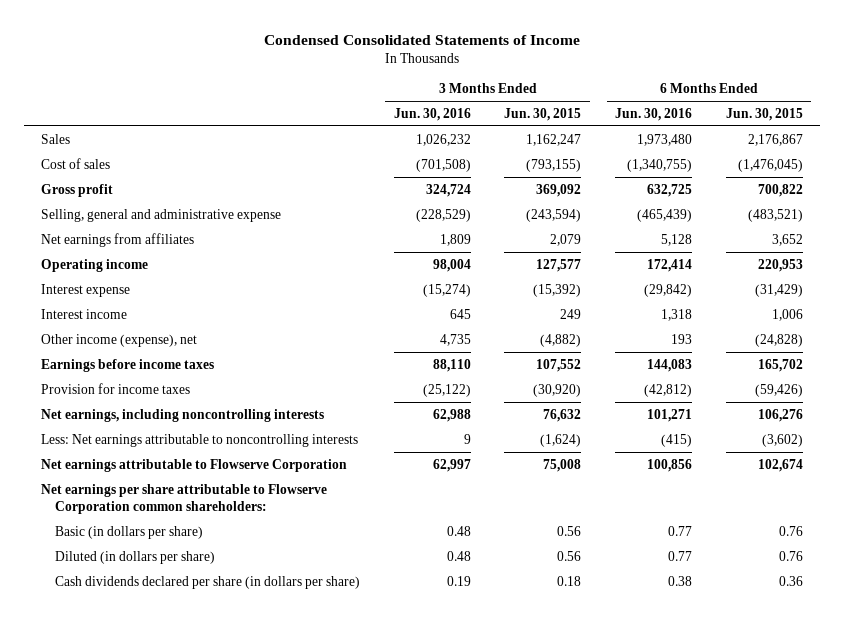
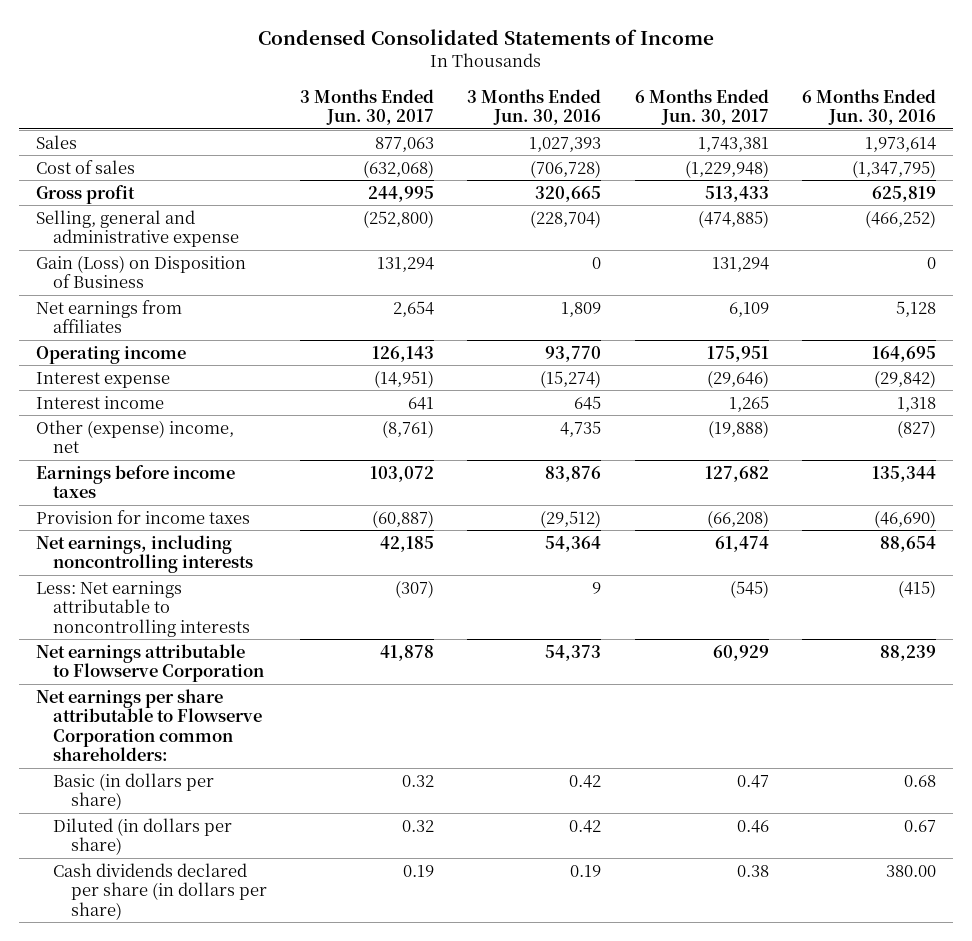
- | 3 Months Ended Jun. 30, 2016 | 3 Months Ended Jun. 30, 2015 | 6 Months Ended Jun. 30, 2016 | 6 Months Ended Jun. 30, 2015
+ | 3 Months Ended Jun. 30, 2017 | 3 Months Ended Jun. 30, 2016 | 6 Months Ended Jun. 30, 2017 | 6 Months Ended Jun. 30, 2016
- Sales | 1,026,232 | 1,162,247 | 1,973,480 | 2,176,867
- Cost of sales | (701,508) | (793,155) | (1,340,755) | (1,476,045)
- Gross profit | 324,724 | 369,092 | 632,725 | 700,822
- Selling, general and administrative expense | (228,529) | (243,594) | (465,439) | (483,521)
+ Sales | 877,063 | 1,027,393 | 1,743,381 | 1,973,614
+ Cost of sales | (632,068) | (706,728) | (1,229,948) | (1,347,795)
+ Gross profit | 244,995 | 320,665 | 513,433 | 625,819
+ Selling, general and administrative expense | (252,800) | (228,704) | (474,885) | (466,252)
+ Gain (Loss) on Disposition of Business | 131,294 | 0 | 131,294 | 0
- Operating income | 98,004 | 127,577 | 172,414 | 220,953
+ Operating income | 126,143 | 93,770 | 175,951 | 164,695
- Other income (expense), net | 4,735 | (4,882) | 193 | (24,828)
- Earnings before income taxes | 88,110 | 107,552 | 144,083 | 165,702
- Provision for income taxes | (25,122) | (30,920) | (42,812) | (59,426)
- Net earnings, including noncontrolling interests | 62,988 | 76,632 | 101,271 | 106,276
+ Other (expense) income, net | (8,761) | 4,735 | (19,888) | (827)
+ Earnings before income taxes | 103,072 | 83,876 | 127,682 | 135,344
+ Provision for income taxes | (60,887) | (29,512) | (66,208) | (46,690)
+ Net earnings, including noncontrolling interests | 42,185 | 54,364 | 61,474 | 88,654
- Net earnings attributable to Flowserve Corporation | 62,997 | 75,008 | 100,856 | 102,674
+ Net earnings attributable to Flowserve Corporation | 41,878 | 54,373 | 60,929 | 88,239
- Basic (in dollars per share) | 0.48 | 0.56 | 0.77 | 0.76
- Diluted (in dollars per share) | 0.48 | 0.56 | 0.77 | 0.76
- Cash dividends declared per share (in dollars per share) | 0.19 | 0.18 | 0.38 | 0.36
+ Basic (in dollars per share) | 0.32 | 0.42 | 0.47 | 0.68
+ Diluted (in dollars per share) | 0.32 | 0.42 | 0.46 | 0.67
+ Cash dividends declared per share (in dollars per share) | 0.19 | 0.19 | 0.38 | 380.00

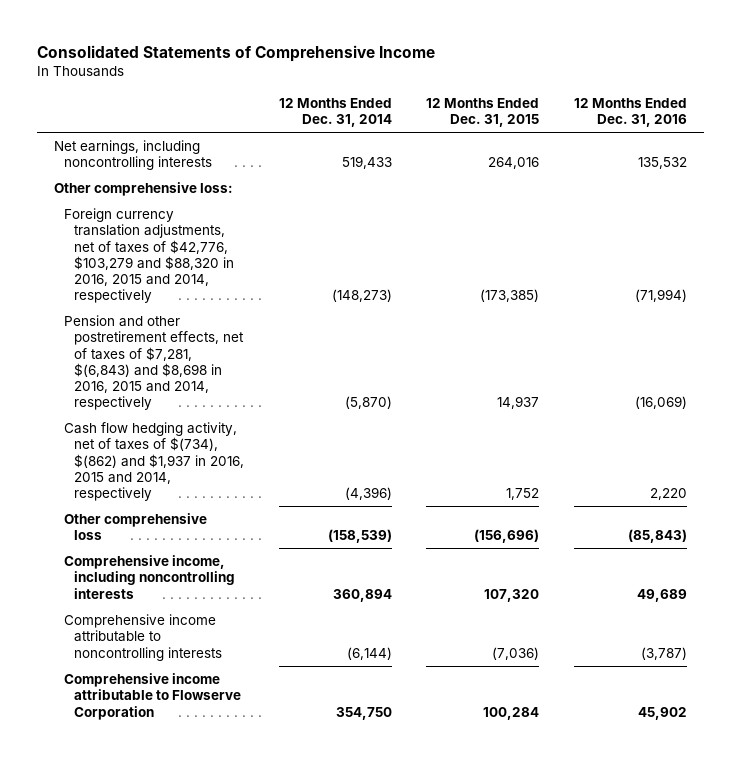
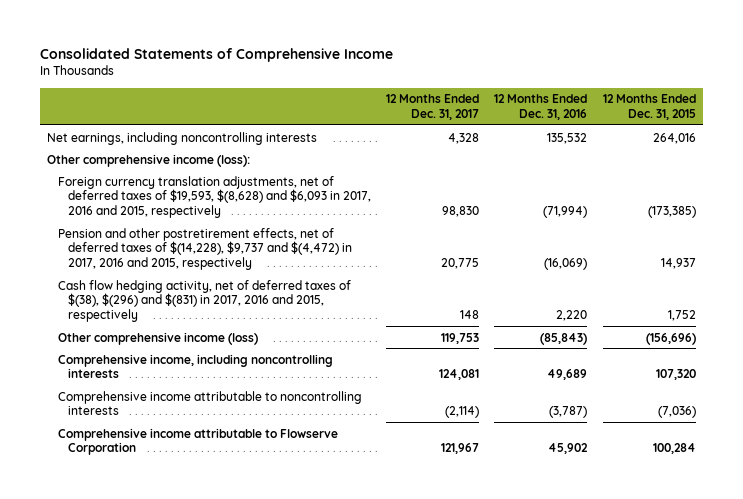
- | 12 Months Ended Dec. 31, 2014 | 12 Months Ended Dec. 31, 2015 | 12 Months Ended Dec. 31, 2016
+ | 12 Months Ended Dec. 31, 2017 | 12 Months Ended Dec. 31, 2016 | 12 Months Ended Dec. 31, 2015
- Other comprehensive loss:
- Foreign currency translation adjustments, net of taxes of $42,776, $103,279 and $88,320 in 2016, 2015 and 2014, respectively | (148,273) | (173,385) | (71,994)
- Pension and other postretirement effects, net of taxes of $7,281, $(6,843) and $8,698 in 2016, 2015 and 2014, respectively | (5,870) | 14,937 | (16,069)
- Cash flow hedging activity, net of taxes of $(734), $(862) and $1,937 in 2016, 2015 and 2014, respectively | (4,396) | 1,752 | 2,220
- Other comprehensive loss | (158,539) | (156,696) | (85,843)
+ Other comprehensive income (loss):
+ Foreign currency translation adjustments, net of deferred taxes of $19,593, $(8,628) and $6,093 in 2017, 2016 and 2015, respectively | 98,830 | (71,994) | (173,385)
+ Pension and other postretirement effects, net of deferred taxes of $(14,228), $9,737 and $(4,472) in 2017, 2016 and 2015, respectively | 20,775 | (16,069) | 14,937
+ Cash flow hedging activity, net of deferred taxes of $(38), $(296) and $(831) in 2017, 2016 and 2015, respectively | 148 | 2,220 | 1,752
+ Other comprehensive income (loss) | 119,753 | (85,843) | (156,696)

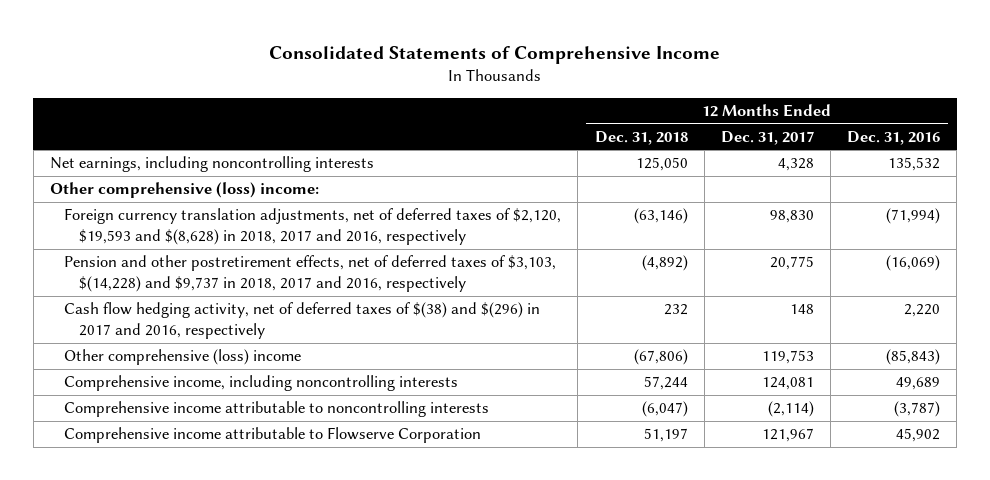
- | 12 Months Ended Dec. 31, 2017 | 12 Months Ended Dec. 31, 2016 | 12 Months Ended Dec. 31, 2015
+ | 12 Months Ended Dec. 31, 2018 | 12 Months Ended Dec. 31, 2017 | 12 Months Ended Dec. 31, 2016
- Other comprehensive income (loss):
- Foreign currency translation adjustments, net of deferred taxes of $19,593, $(8,628) and $6,093 in 2017, 2016 and 2015, respectively | 98,830 | (71,994) | (173,385)
- Pension and other postretirement effects, net of deferred taxes of $(14,228), $9,737 and $(4,472) in 2017, 2016 and 2015, respectively | 20,775 | (16,069) | 14,937
- Cash flow hedging activity, net of deferred taxes of $(38), $(296) and $(831) in 2017, 2016 and 2015, respectively | 148 | 2,220 | 1,752
- Other comprehensive income (loss) | 119,753 | (85,843) | (156,696)
+ Other comprehensive (loss) income:
+ Foreign currency translation adjustments, net of deferred taxes of $2,120, $19,593 and $(8,628) in 2018, 2017 and 2016, respectively | (63,146) | 98,830 | (71,994)
+ Pension and other postretirement effects, net of deferred taxes of $3,103, $(14,228) and $9,737 in 2018, 2017 and 2016, respectively | (4,892) | 20,775 | (16,069)
+ Cash flow hedging activity, net of deferred taxes of $(38) and $(296) in 2017 and 2016, respectively | 232 | 148 | 2,220
+ Other comprehensive (loss) income | (67,806) | 119,753 | (85,843)

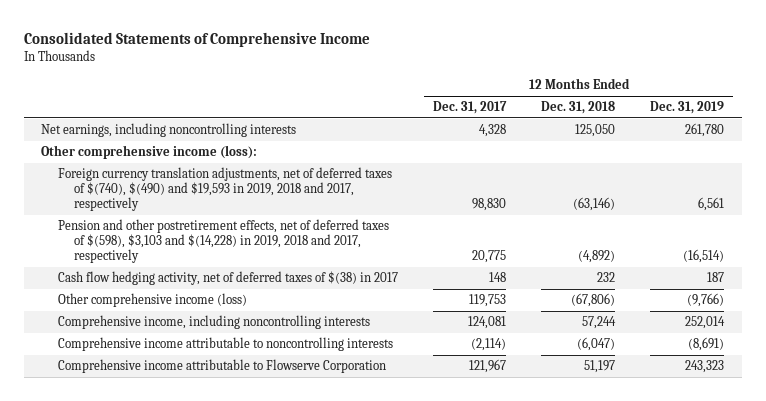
- | 12 Months Ended Dec. 31, 2018 | 12 Months Ended Dec. 31, 2017 | 12 Months Ended Dec. 31, 2016
+ | 12 Months Ended Dec. 31, 2017 | 12 Months Ended Dec. 31, 2018 | 12 Months Ended Dec. 31, 2019
- Other comprehensive (loss) income:
- Foreign currency translation adjustments, net of deferred taxes of $2,120, $19,593 and $(8,628) in 2018, 2017 and 2016, respectively | (63,146) | 98,830 | (71,994)
- Pension and other postretirement effects, net of deferred taxes of $3,103, $(14,228) and $9,737 in 2018, 2017 and 2016, respectively | (4,892) | 20,775 | (16,069)
- Cash flow hedging activity, net of deferred taxes of $(38) and $(296) in 2017 and 2016, respectively | 232 | 148 | 2,220
- Other comprehensive (loss) income | (67,806) | 119,753 | (85,843)
+ Other comprehensive income (loss):
+ Foreign currency translation adjustments, net of deferred taxes of $(740), $(490) and $19,593 in 2019, 2018 and 2017, respectively | 98,830 | (63,146) | 6,561
+ Pension and other postretirement effects, net of deferred taxes of $(598), $3,103 and $(14,228) in 2019, 2018 and 2017, respectively | 20,775 | (4,892) | (16,514)
+ Cash flow hedging activity, net of deferred taxes of $(38) in 2017 | 148 | 232 | 187
+ Other comprehensive income (loss) | 119,753 | (67,806) | (9,766)

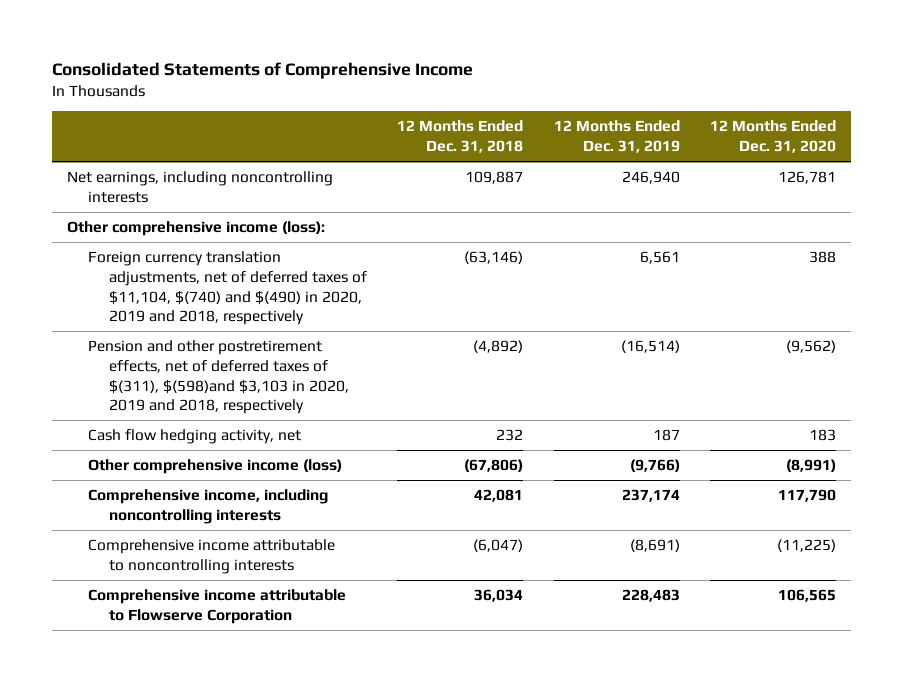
- | 12 Months Ended Dec. 31, 2017 | 12 Months Ended Dec. 31, 2018 | 12 Months Ended Dec. 31, 2019
+ | 12 Months Ended Dec. 31, 2018 | 12 Months Ended Dec. 31, 2019 | 12 Months Ended Dec. 31, 2020
- Net earnings, including noncontrolling interests | 4,328 | 125,050 | 261,780
+ Net earnings, including noncontrolling interests | 109,887 | 246,940 | 126,781
- Foreign currency translation adjustments, net of deferred taxes of $(740), $(490) and $19,593 in 2019, 2018 and 2017, respectively | 98,830 | (63,146) | 6,561
- Pension and other postretirement effects, net of deferred taxes of $(598), $3,103 and $(14,228) in 2019, 2018 and 2017, respectively | 20,775 | (4,892) | (16,514)
- Cash flow hedging activity, net of deferred taxes of $(38) in 2017 | 148 | 232 | 187
+ Foreign currency translation adjustments, net of deferred taxes of $11,104, $(740) and $(490) in 2020, 2019 and 2018, respectively | (63,146) | 6,561 | 388
+ Pension and other postretirement effects, net of deferred taxes of $(311), $(598)and $3,103 in 2020, 2019 and 2018, respectively | (4,892) | (16,514) | (9,562)
+ Cash flow hedging activity, net | 232 | 187 | 183
- Comprehensive income, including noncontrolling interests | 124,081 | 57,244 | 252,014
+ Comprehensive income, including noncontrolling interests | 42,081 | 237,174 | 117,790
- Comprehensive income attributable to Flowserve Corporation | 121,967 | 51,197 | 243,323
+ Comprehensive income attributable to Flowserve Corporation | 36,034 | 228,483 | 106,565

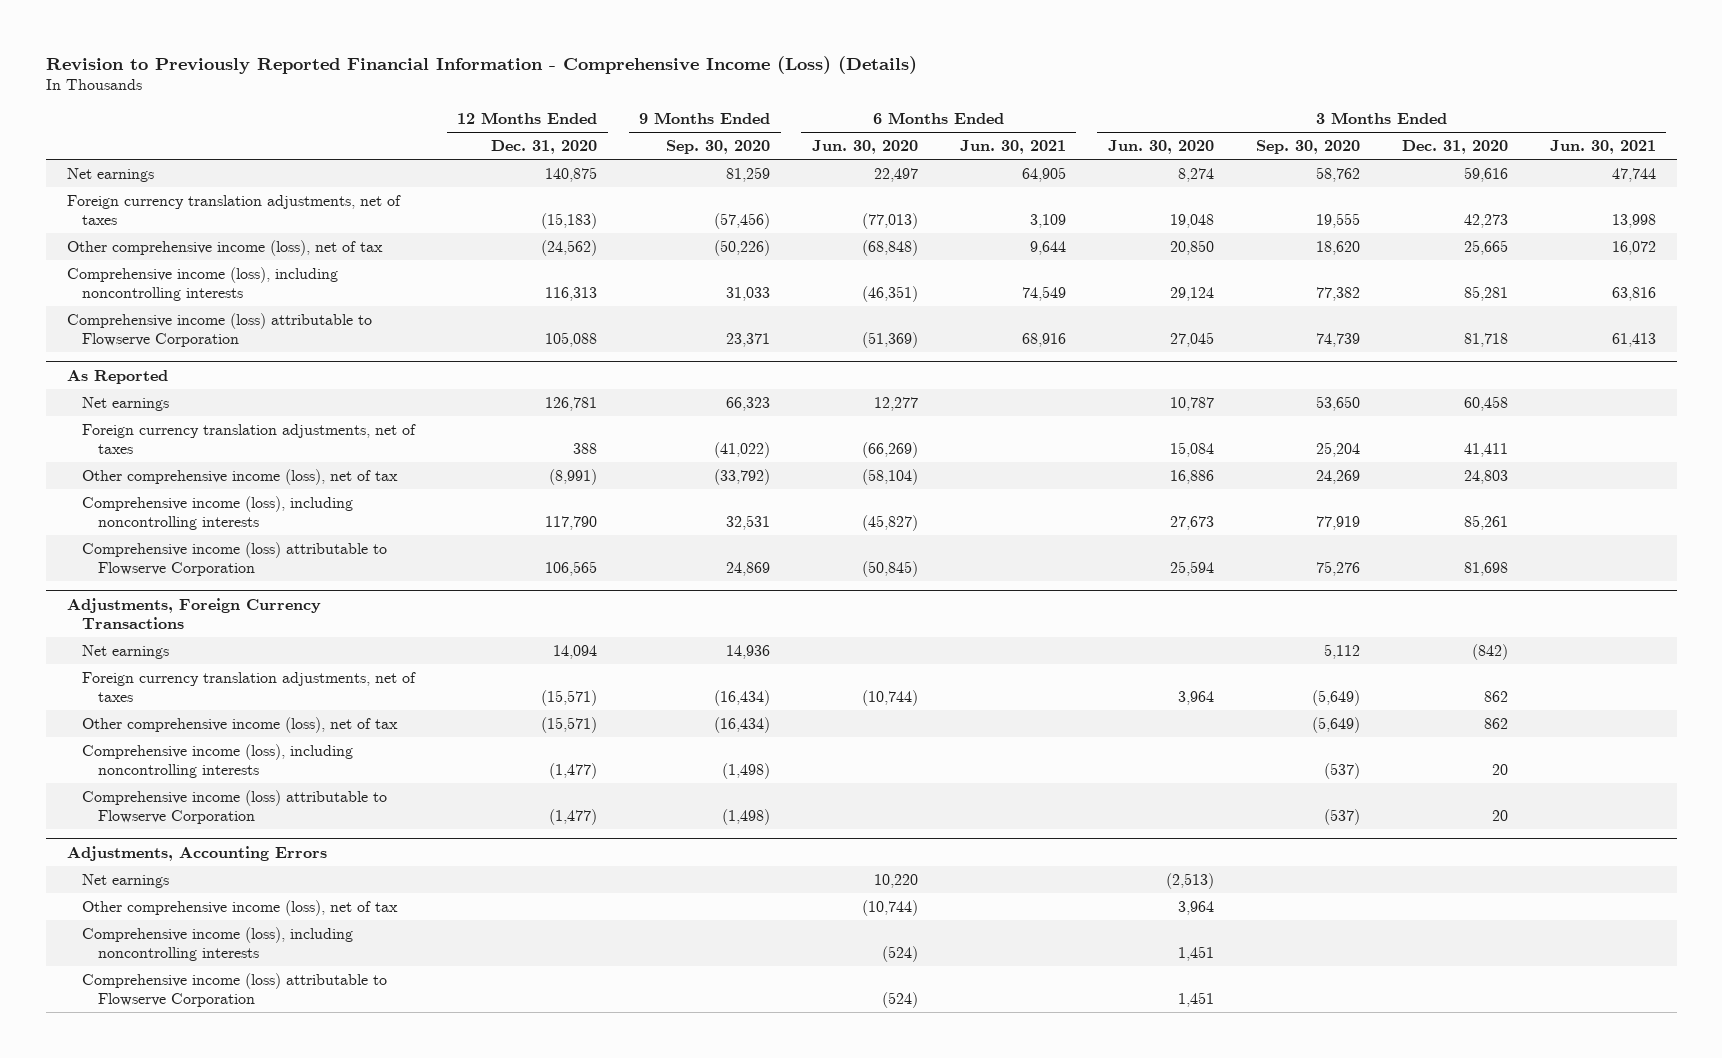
- Consolidated Statements of Comprehensive Income
+ Revision to Previously Reported Financial Information - Comprehensive Income (Loss) (Details)
- | 12 Months Ended Dec. 31, 2018 | 12 Months Ended Dec. 31, 2019 | 12 Months Ended Dec. 31, 2020
+ | 12 Months Ended Dec. 31, 2020 | 9 Months Ended Sep. 30, 2020 | 6 Months Ended Jun. 30, 2020 | 6 Months Ended Jun. 30, 2021 | 3 Months Ended Jun. 30, 2020 | 3 Months Ended Sep. 30, 2020 | 3 Months Ended Dec. 31, 2020 | 3 Months Ended Jun. 30, 2021
- Net earnings, including noncontrolling interests | 109,887 | 246,940 | 126,781
- Other comprehensive income (loss):
- Foreign currency translation adjustments, net of deferred taxes of $11,104, $(740) and $(490) in 2020, 2019 and 2018, respectively | (63,146) | 6,561 | 388
- Pension and other postretirement effects, net of deferred taxes of $(311), $(598)and $3,103 in 2020, 2019 and 2018, respectively | (4,892) | (16,514) | (9,562)
- Cash flow hedging activity, net | 232 | 187 | 183
- Other comprehensive income (loss) | (67,806) | (9,766) | (8,991)
- Comprehensive income, including noncontrolling interests | 42,081 | 237,174 | 117,790
- Comprehensive income attributable to noncontrolling interests | (6,047) | (8,691) | (11,225)
- Comprehensive income attributable to Flowserve Corporation | 36,034 | 228,483 | 106,565
+ Net earnings | 140,875 | 81,259 | 22,497 | 64,905 | 8,274 | 58,762 | 59,616 | 47,744
+ Foreign currency translation adjustments, net of taxes | (15,183) | (57,456) | (77,013) | 3,109 | 19,048 | 19,555 | 42,273 | 13,998
+ Other comprehensive income (loss), net of tax | (24,562) | (50,226) | (68,848) | 9,644 | 20,850 | 18,620 | 25,665 | 16,072
+ Comprehensive income (loss), including noncontrolling interests | 116,313 | 31,033 | (46,351) | 74,549 | 29,124 | 77,382 | 85,281 | 63,816
+ Comprehensive income (loss) attributable to Flowserve Corporation | 105,088 | 23,371 | (51,369) | 68,916 | 27,045 | 74,739 | 81,718 | 61,413
+ As Reported
+ Net earnings | 126,781 | 66,323 | 12,277 | | 10,787 | 53,650 | 60,458 |
+ Foreign currency translation adjustments, net of taxes | 388 | (41,022) | (66,269) | | 15,084 | 25,204 | 41,411 |
+ Other comprehensive income (loss), net of tax | (8,991) | (33,792) | (58,104) | | 16,886 | 24,269 | 24,803 |
+ Comprehensive income (loss), including noncontrolling interests | 117,790 | 32,531 | (45,827) | | 27,673 | 77,919 | 85,261 |
+ Comprehensive income (loss) attributable to Flowserve Corporation | 106,565 | 24,869 | (50,845) | | 25,594 | 75,276 | 81,698 |
+ Adjustments, Foreign Currency Transactions
+ Net earnings | 14,094 | 14,936 | | | | 5,112 | (842) |
+ Foreign currency translation adjustments, net of taxes | (15,571) | (16,434) | (10,744) | | 3,964 | (5,649) | 862 |
+ Other comprehensive income (loss), net of tax | (15,571) | (16,434) | | | | (5,649) | 862 |
+ Comprehensive income (loss), including noncontrolling interests | (1,477) | (1,498) | | | | (537) | 20 |
+ Comprehensive income (loss) attributable to Flowserve Corporation | (1,477) | (1,498) | | | | (537) | 20 |
+ Adjustments, Accounting Errors
+ Net earnings | | | 10,220 | | (2,513) | | |
+ Other comprehensive income (loss), net of tax | | | (10,744) | | 3,964 | | |
+ Comprehensive income (loss), including noncontrolling interests | | | (524) | | 1,451 | | |
+ Comprehensive income (loss) attributable to Flowserve Corporation | | | (524) | | 1,451 | | |

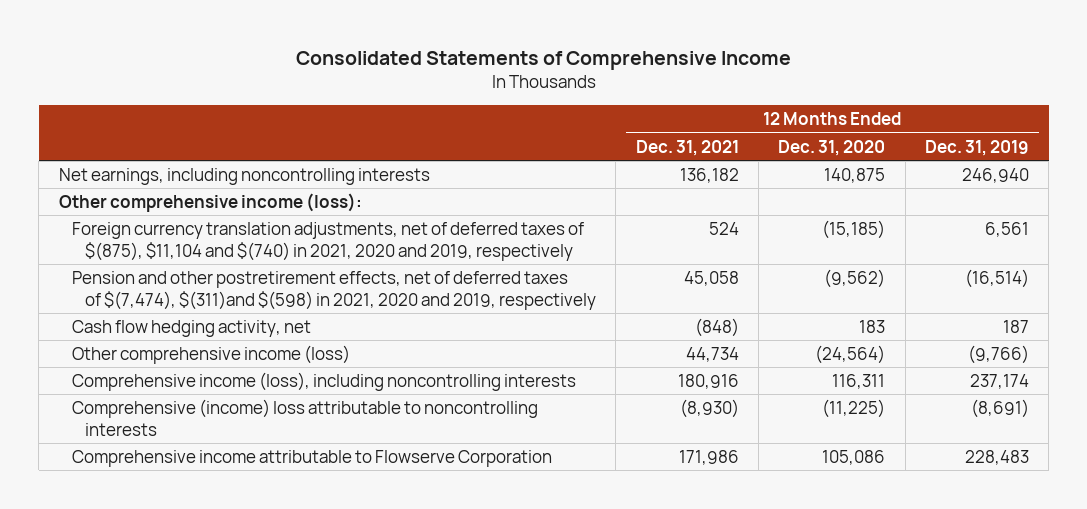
- Revision to Previously Reported Financial Information - Comprehensive Income (Loss) (Details)
+ Consolidated Statements of Comprehensive Income
- | 12 Months Ended Dec. 31, 2020 | 9 Months Ended Sep. 30, 2020 | 6 Months Ended Jun. 30, 2020 | 6 Months Ended Jun. 30, 2021 | 3 Months Ended Jun. 30, 2020 | 3 Months Ended Sep. 30, 2020 | 3 Months Ended Dec. 31, 2020 | 3 Months Ended Jun. 30, 2021
+ | 12 Months Ended Dec. 31, 2021 | 12 Months Ended Dec. 31, 2020 | 12 Months Ended Dec. 31, 2019
- Net earnings | 140,875 | 81,259 | 22,497 | 64,905 | 8,274 | 58,762 | 59,616 | 47,744
- Foreign currency translation adjustments, net of taxes | (15,183) | (57,456) | (77,013) | 3,109 | 19,048 | 19,555 | 42,273 | 13,998
- Other comprehensive income (loss), net of tax | (24,562) | (50,226) | (68,848) | 9,644 | 20,850 | 18,620 | 25,665 | 16,072
- Comprehensive income (loss), including noncontrolling interests | 116,313 | 31,033 | (46,351) | 74,549 | 29,124 | 77,382 | 85,281 | 63,816
- Comprehensive income (loss) attributable to Flowserve Corporation | 105,088 | 23,371 | (51,369) | 68,916 | 27,045 | 74,739 | 81,718 | 61,413
- As Reported
- Net earnings | 126,781 | 66,323 | 12,277 | | 10,787 | 53,650 | 60,458 |
- Foreign currency translation adjustments, net of taxes | 388 | (41,022) | (66,269) | | 15,084 | 25,204 | 41,411 |
- Other comprehensive income (loss), net of tax | (8,991) | (33,792) | (58,104) | | 16,886 | 24,269 | 24,803 |
- Comprehensive income (loss), including noncontrolling interests | 117,790 | 32,531 | (45,827) | | 27,673 | 77,919 | 85,261 |
- Comprehensive income (loss) attributable to Flowserve Corporation | 106,565 | 24,869 | (50,845) | | 25,594 | 75,276 | 81,698 |
- Adjustments, Foreign Currency Transactions
- Net earnings | 14,094 | 14,936 | | | | 5,112 | (842) |
- Foreign currency translation adjustments, net of taxes | (15,571) | (16,434) | (10,744) | | 3,964 | (5,649) | 862 |
- Other comprehensive income (loss), net of tax | (15,571) | (16,434) | | | | (5,649) | 862 |
- Comprehensive income (loss), including noncontrolling interests | (1,477) | (1,498) | | | | (537) | 20 |
- Comprehensive income (loss) attributable to Flowserve Corporation | (1,477) | (1,498) | | | | (537) | 20 |
- Adjustments, Accounting Errors
- Net earnings | | | 10,220 | | (2,513) | | |
- Other comprehensive income (loss), net of tax | | | (10,744) | | 3,964 | | |
- Comprehensive income (loss), including noncontrolling interests | | | (524) | | 1,451 | | |
- Comprehensive income (loss) attributable to Flowserve Corporation | | | (524) | | 1,451 | | |
+ Net earnings, including noncontrolling interests | 136,182 | 140,875 | 246,940
+ Other comprehensive income (loss):
+ Foreign currency translation adjustments, net of deferred taxes of $(875), $11,104 and $(740) in 2021, 2020 and 2019, respectively | 524 | (15,185) | 6,561
+ Pension and other postretirement effects, net of deferred taxes of $(7,474), $(311)and $(598) in 2021, 2020 and 2019, respectively | 45,058 | (9,562) | (16,514)
+ Cash flow hedging activity, net | (848) | 183 | 187
+ Other comprehensive income (loss) | 44,734 | (24,564) | (9,766)
+ Comprehensive income (loss), including noncontrolling interests | 180,916 | 116,311 | 237,174
+ Comprehensive (income) loss attributable to noncontrolling interests | (8,930) | (11,225) | (8,691)
+ Comprehensive income attributable to Flowserve Corporation | 171,986 | 105,086 | 228,483

